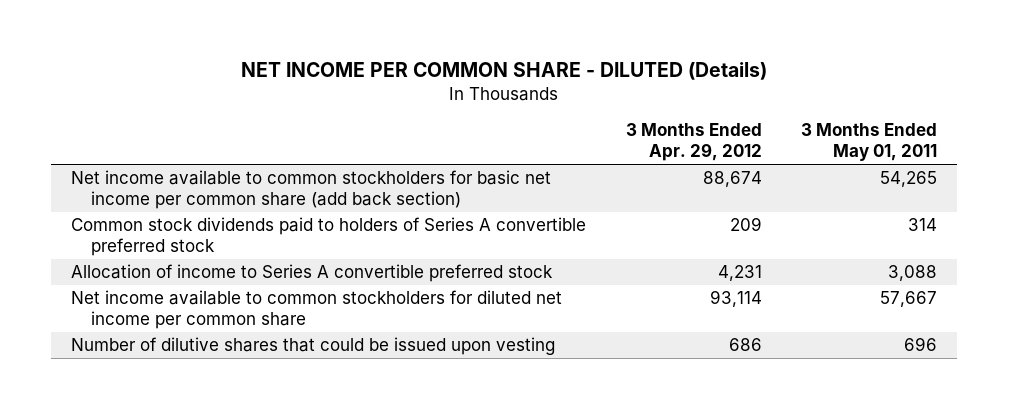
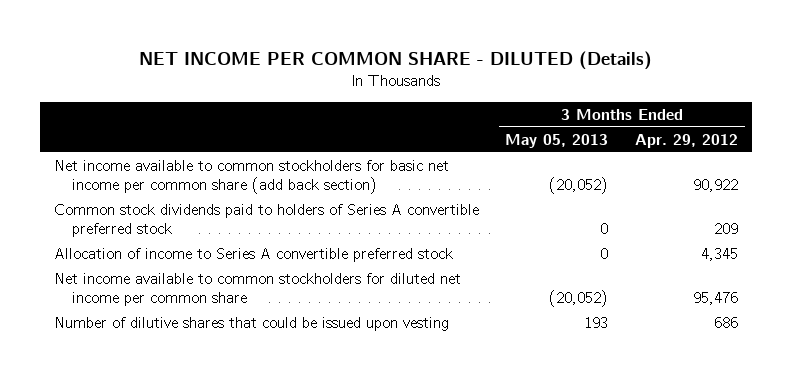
- | 3 Months Ended Apr. 29, 2012 | 3 Months Ended May 01, 2011
+ | 3 Months Ended May 05, 2013 | 3 Months Ended Apr. 29, 2012
- Net income available to common stockholders for basic net income per common share (add back section) | 88,674 | 54,265
+ Net income available to common stockholders for basic net income per common share (add back section) | (20,052) | 90,922
- Allocation of income to Series A convertible preferred stock | 4,231 | 3,088
- Net income available to common stockholders for diluted net income per common share | 93,114 | 57,667
+ Allocation of income to Series A convertible preferred stock | 0 | 4,345
+ Net income available to common stockholders for diluted net income per common share | (20,052) | 95,476

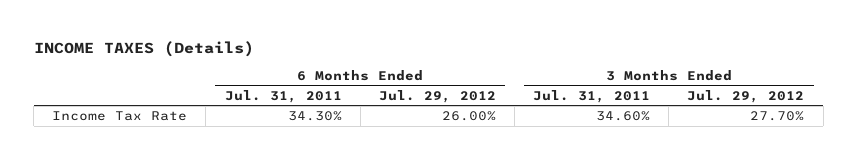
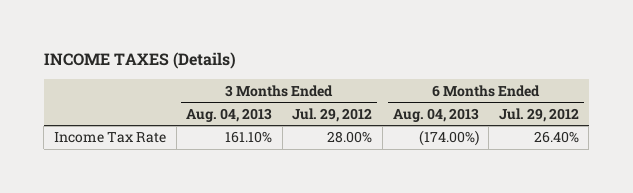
- | 6 Months Ended Jul. 31, 2011 | 6 Months Ended Jul. 29, 2012 | 3 Months Ended Jul. 31, 2011 | 3 Months Ended Jul. 29, 2012
+ | 3 Months Ended Aug. 04, 2013 | 3 Months Ended Jul. 29, 2012 | 6 Months Ended Aug. 04, 2013 | 6 Months Ended Jul. 29, 2012
- Income Tax Rate | 34.30% | 26.00% | 34.60% | 27.70%
+ Income Tax Rate | 161.10% | 28.00% | (174.00%) | 26.40%

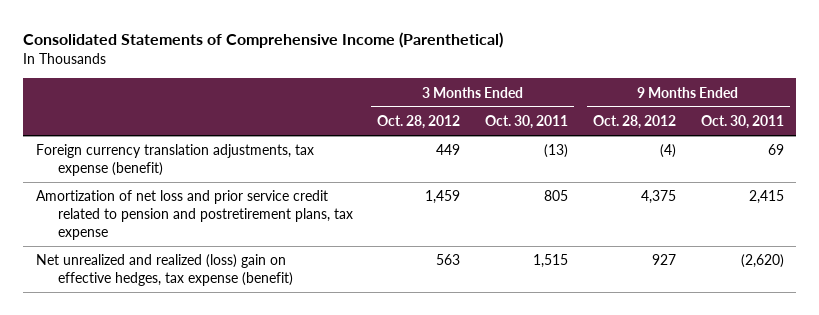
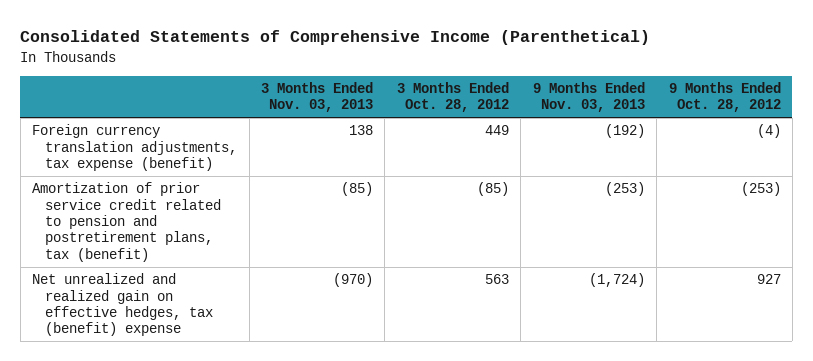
- | 3 Months Ended Oct. 28, 2012 | 3 Months Ended Oct. 30, 2011 | 9 Months Ended Oct. 28, 2012 | 9 Months Ended Oct. 30, 2011
+ | 3 Months Ended Nov. 03, 2013 | 3 Months Ended Oct. 28, 2012 | 9 Months Ended Nov. 03, 2013 | 9 Months Ended Oct. 28, 2012
- Amortization of net loss and prior service credit related to pension and postretirement plans, tax expense | 1,459 | 805 | 4,375 | 2,415
- Net unrealized and realized (loss) gain on effective hedges, tax expense (benefit) | 563 | 1,515 | 927 | (2,620)
+ Amortization of prior service credit related to pension and postretirement plans, tax (benefit) | (85) | (85) | (253) | (253)
+ Net unrealized and realized gain on effective hedges, tax (benefit) expense | (970) | 563 | (1,724) | 927

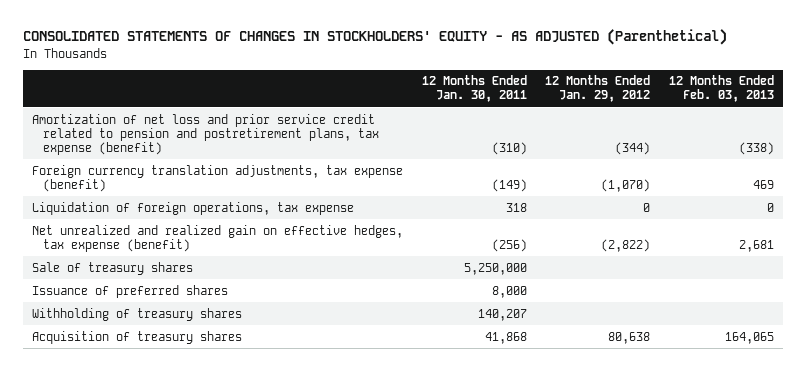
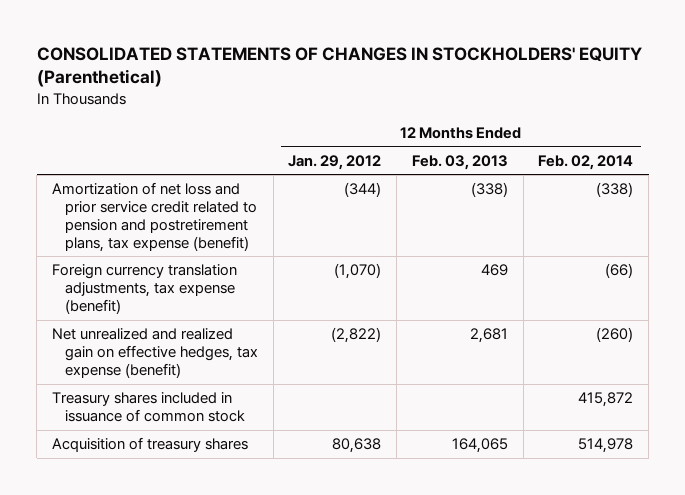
- CONSOLIDATED STATEMENTS OF CHANGES IN STOCKHOLDERS' EQUITY - AS ADJUSTED (Parenthetical)
+ CONSOLIDATED STATEMENTS OF CHANGES IN STOCKHOLDERS' EQUITY (Parenthetical)
- | 12 Months Ended Jan. 30, 2011 | 12 Months Ended Jan. 29, 2012 | 12 Months Ended Feb. 03, 2013
+ | 12 Months Ended Jan. 29, 2012 | 12 Months Ended Feb. 03, 2013 | 12 Months Ended Feb. 02, 2014
- Liquidation of foreign operations, tax expense | 318 | 0 | 0
- Sale of treasury shares | 5,250,000 | |
- Issuance of preferred shares | 8,000 | |
- Withholding of treasury shares | 140,207 | |
+ Treasury shares included in issuance of common stock | | | 415,872

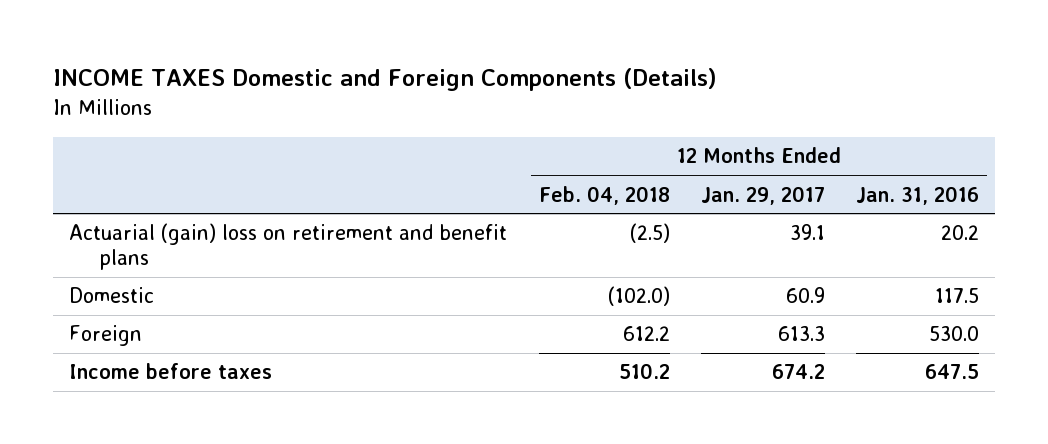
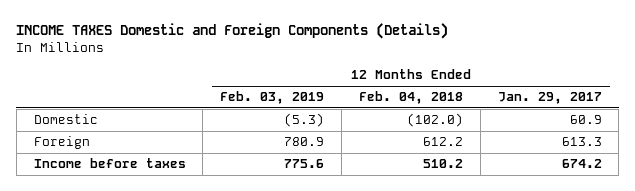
- | 12 Months Ended Feb. 04, 2018 | 12 Months Ended Jan. 29, 2017 | 12 Months Ended Jan. 31, 2016
+ | 12 Months Ended Feb. 03, 2019 | 12 Months Ended Feb. 04, 2018 | 12 Months Ended Jan. 29, 2017
- Actuarial (gain) loss on retirement and benefit plans | (2.5) | 39.1 | 20.2

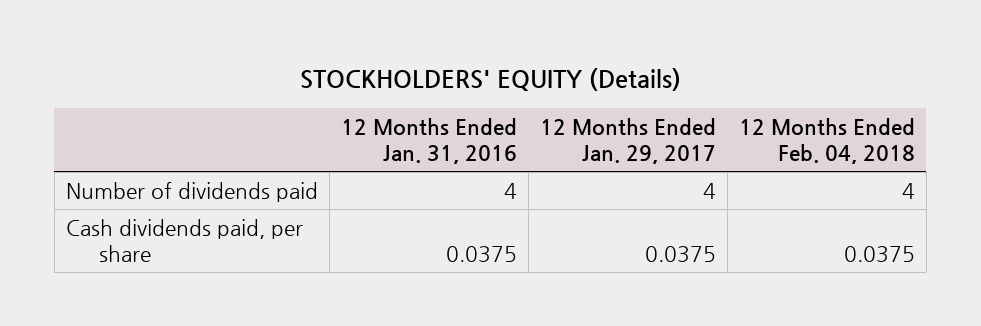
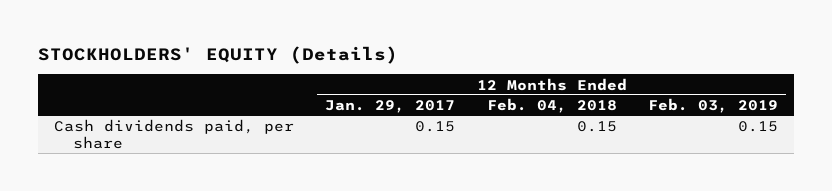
- | 12 Months Ended Jan. 31, 2016 | 12 Months Ended Jan. 29, 2017 | 12 Months Ended Feb. 04, 2018
+ | 12 Months Ended Jan. 29, 2017 | 12 Months Ended Feb. 04, 2018 | 12 Months Ended Feb. 03, 2019
- Number of dividends paid | 4 | 4 | 4
- Cash dividends paid, per share | 0.0375 | 0.0375 | 0.0375
+ Cash dividends paid, per share | 0.15 | 0.15 | 0.15

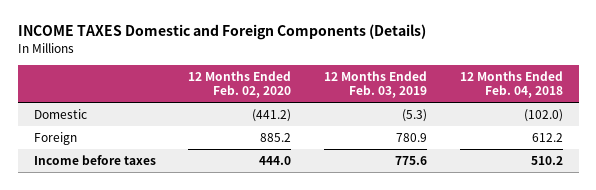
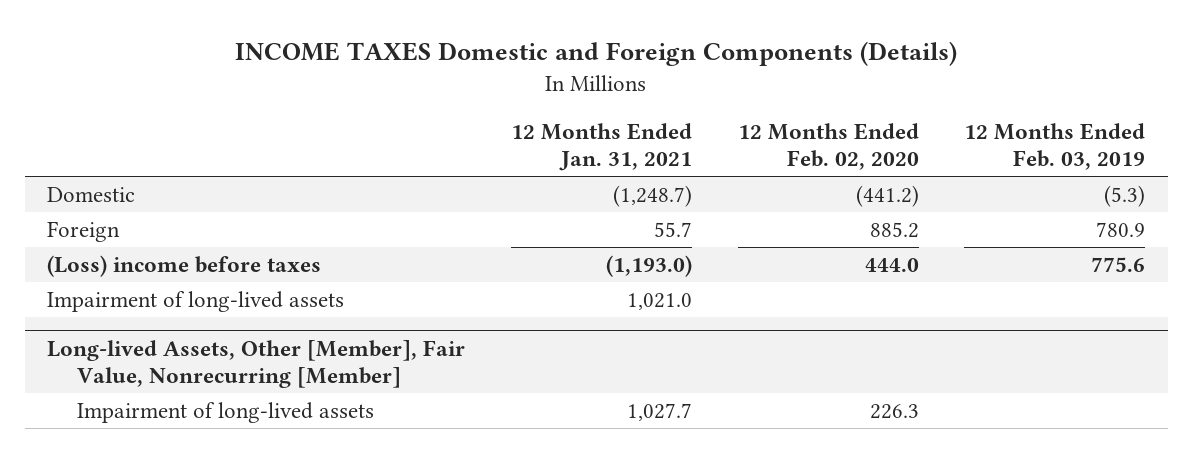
- | 12 Months Ended Feb. 02, 2020 | 12 Months Ended Feb. 03, 2019 | 12 Months Ended Feb. 04, 2018
+ | 12 Months Ended Jan. 31, 2021 | 12 Months Ended Feb. 02, 2020 | 12 Months Ended Feb. 03, 2019
- Income before taxes | 444.0 | 775.6 | 510.2
+ (Loss) income before taxes | (1,193.0) | 444.0 | 775.6
+ Impairment of long-lived assets | 1,021.0 | |
+ Long-lived Assets, Other [Member], Fair Value, Nonrecurring [Member]
+ Impairment of long-lived assets | 1,027.7 | 226.3 |

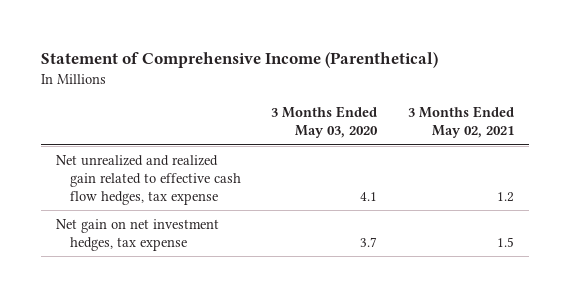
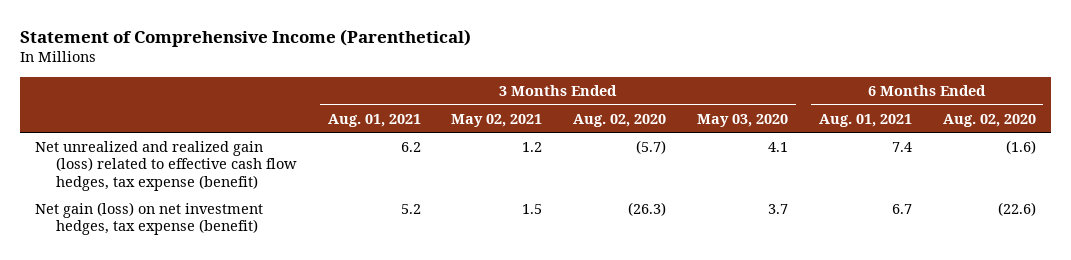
- | 3 Months Ended May 03, 2020 | 3 Months Ended May 02, 2021
+ | 3 Months Ended Aug. 01, 2021 | 3 Months Ended May 02, 2021 | 3 Months Ended Aug. 02, 2020 | 3 Months Ended May 03, 2020 | 6 Months Ended Aug. 01, 2021 | 6 Months Ended Aug. 02, 2020
- Net unrealized and realized gain related to effective cash flow hedges, tax expense | 4.1 | 1.2
- Net gain on net investment hedges, tax expense | 3.7 | 1.5
+ Net unrealized and realized gain (loss) related to effective cash flow hedges, tax expense (benefit) | 6.2 | 1.2 | (5.7) | 4.1 | 7.4 | (1.6)
+ Net gain (loss) on net investment hedges, tax expense (benefit) | 5.2 | 1.5 | (26.3) | 3.7 | 6.7 | (22.6)

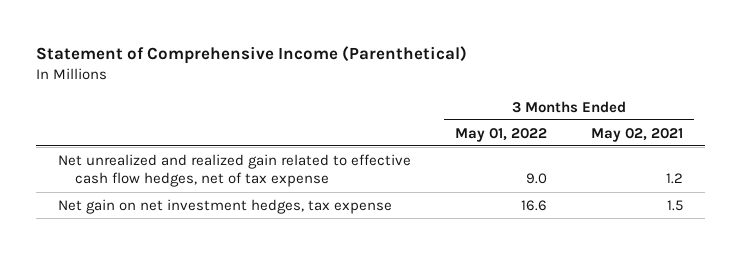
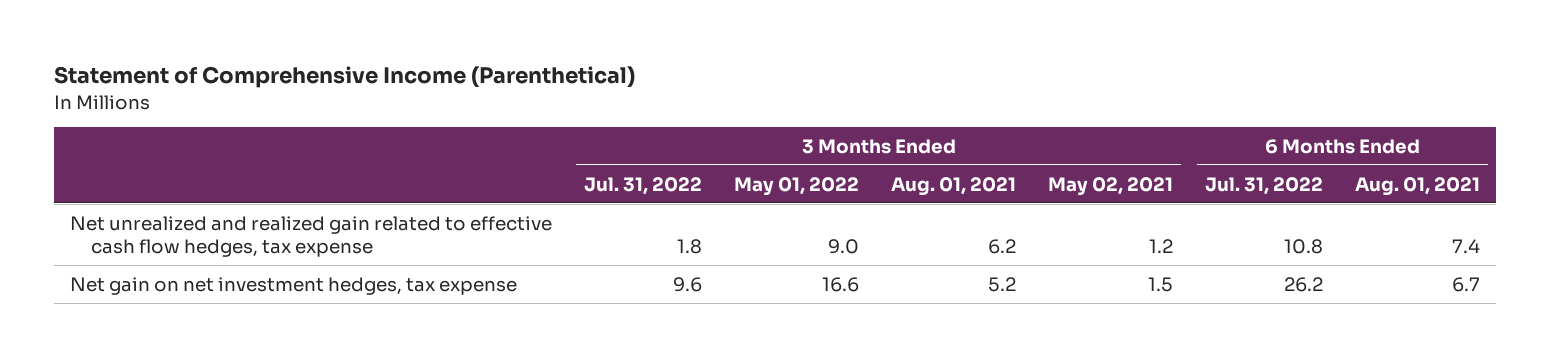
- | 3 Months Ended May 01, 2022 | 3 Months Ended May 02, 2021
+ | 3 Months Ended Jul. 31, 2022 | 3 Months Ended May 01, 2022 | 3 Months Ended Aug. 01, 2021 | 3 Months Ended May 02, 2021 | 6 Months Ended Jul. 31, 2022 | 6 Months Ended Aug. 01, 2021
- Net unrealized and realized gain related to effective cash flow hedges, net of tax expense | 9.0 | 1.2
+ Net unrealized and realized gain related to effective cash flow hedges, tax expense | 1.8 | 9.0 | 6.2 | 1.2 | 10.8 | 7.4

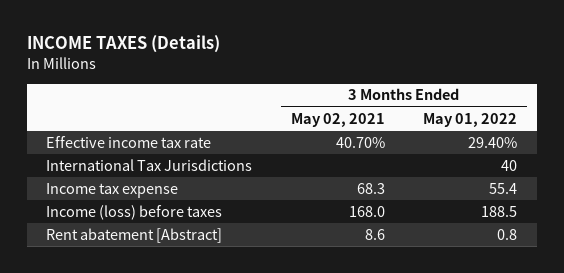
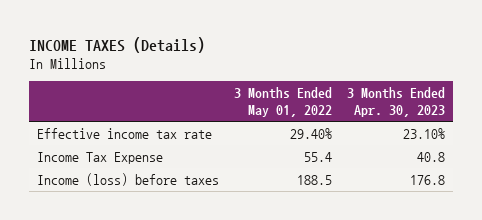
- | 3 Months Ended May 02, 2021 | 3 Months Ended May 01, 2022
+ | 3 Months Ended May 01, 2022 | 3 Months Ended Apr. 30, 2023
- International Tax Jurisdictions | | 40
- Income tax expense | 68.3 | 55.4
+ Income Tax Expense | 55.4 | 40.8
- Rent abatement [Abstract] | 8.6 | 0.8

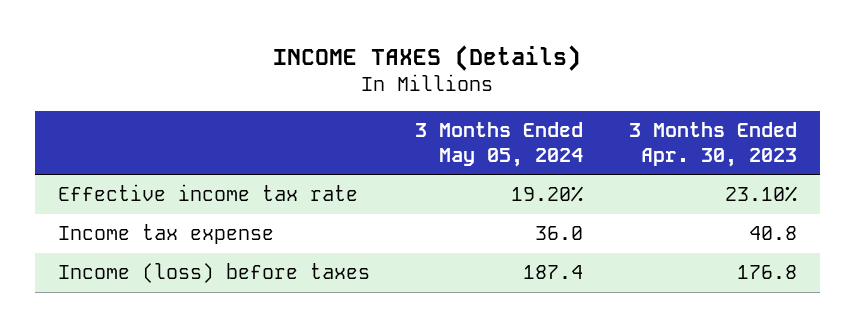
- | 3 Months Ended May 01, 2022 | 3 Months Ended Apr. 30, 2023
+ | 3 Months Ended May 05, 2024 | 3 Months Ended Apr. 30, 2023
- Income Tax Expense | 55.4 | 40.8
+ Income tax expense | 36.0 | 40.8

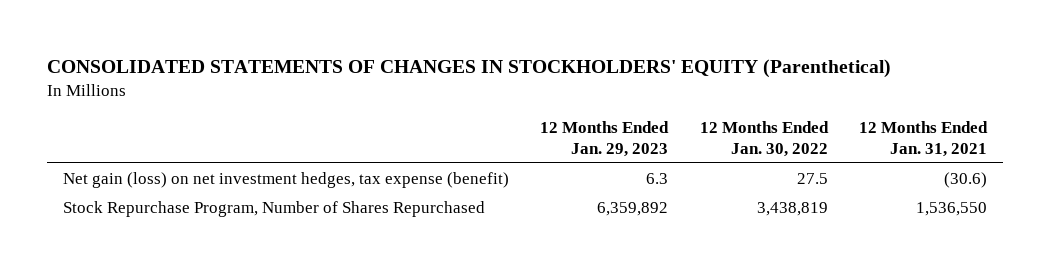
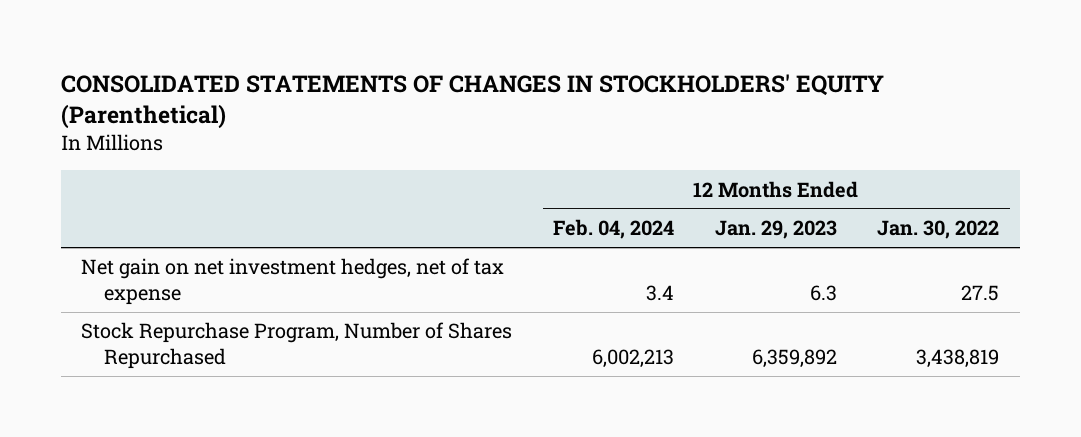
- | 12 Months Ended Jan. 29, 2023 | 12 Months Ended Jan. 30, 2022 | 12 Months Ended Jan. 31, 2021
+ | 12 Months Ended Feb. 04, 2024 | 12 Months Ended Jan. 29, 2023 | 12 Months Ended Jan. 30, 2022
- Net gain (loss) on net investment hedges, tax expense (benefit) | 6.3 | 27.5 | (30.6)
+ Net gain on net investment hedges, net of tax expense | 3.4 | 6.3 | 27.5

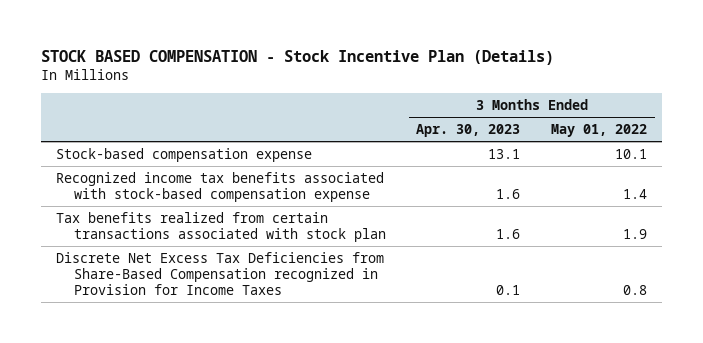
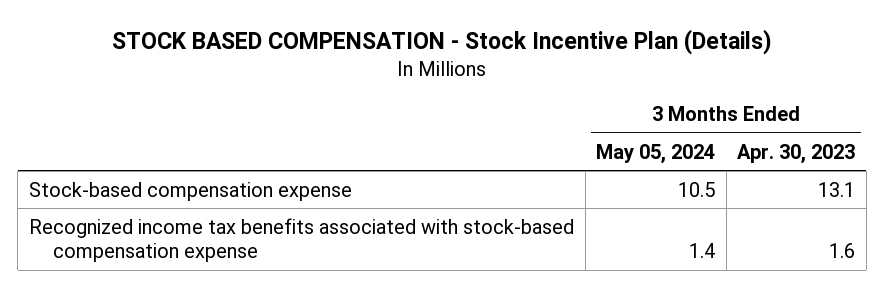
- | 3 Months Ended Apr. 30, 2023 | 3 Months Ended May 01, 2022
+ | 3 Months Ended May 05, 2024 | 3 Months Ended Apr. 30, 2023
- Tax benefits realized from certain transactions associated with stock plan | 1.6 | 1.9
- Discrete Net Excess Tax Deficiencies from Share-Based Compensation recognized in Provision for Income Taxes | 0.1 | 0.8

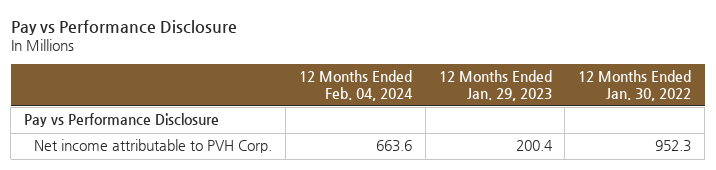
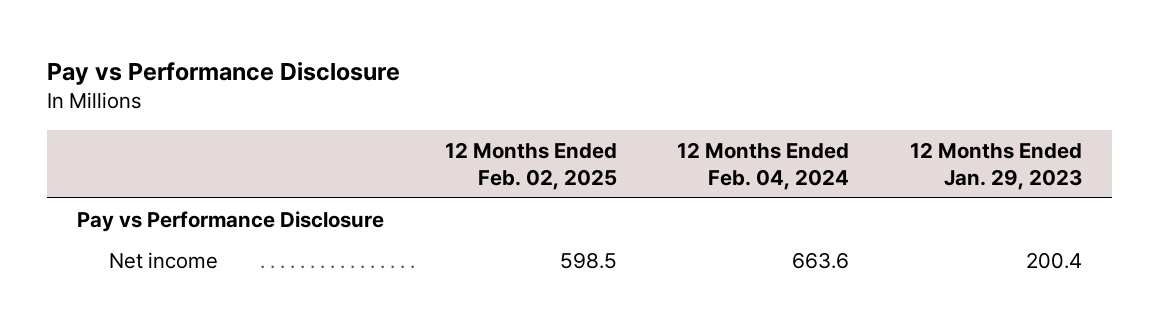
- | 12 Months Ended Feb. 04, 2024 | 12 Months Ended Jan. 29, 2023 | 12 Months Ended Jan. 30, 2022
+ | 12 Months Ended Feb. 02, 2025 | 12 Months Ended Feb. 04, 2024 | 12 Months Ended Jan. 29, 2023
- Net income attributable to PVH Corp. | 663.6 | 200.4 | 952.3
+ Net income | 598.5 | 663.6 | 200.4

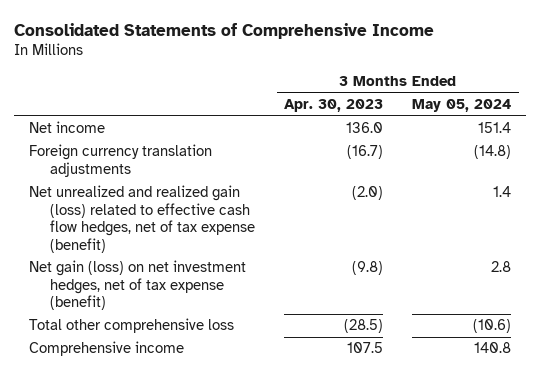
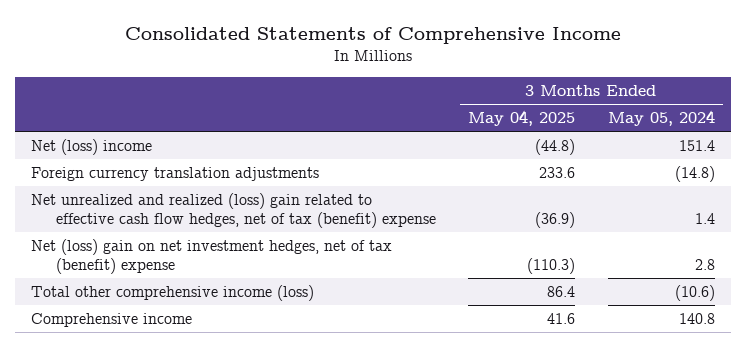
- | 3 Months Ended Apr. 30, 2023 | 3 Months Ended May 05, 2024
+ | 3 Months Ended May 04, 2025 | 3 Months Ended May 05, 2024
- Net income | 136.0 | 151.4
+ Net (loss) income | (44.8) | 151.4
- Net unrealized and realized gain (loss) related to effective cash flow hedges, net of tax expense (benefit) | (2.0) | 1.4
- Net gain (loss) on net investment hedges, net of tax expense (benefit) | (9.8) | 2.8
- Total other comprehensive loss | (28.5) | (10.6)
+ Net unrealized and realized (loss) gain related to effective cash flow hedges, net of tax (benefit) expense | (36.9) | 1.4
+ Net (loss) gain on net investment hedges, net of tax (benefit) expense | (110.3) | 2.8
+ Total other comprehensive income (loss) | 86.4 | (10.6)

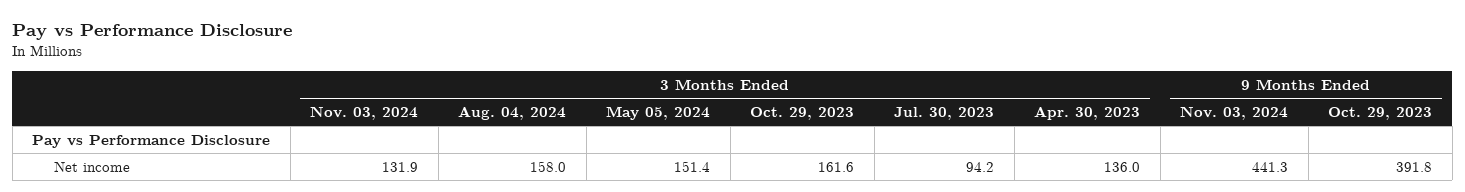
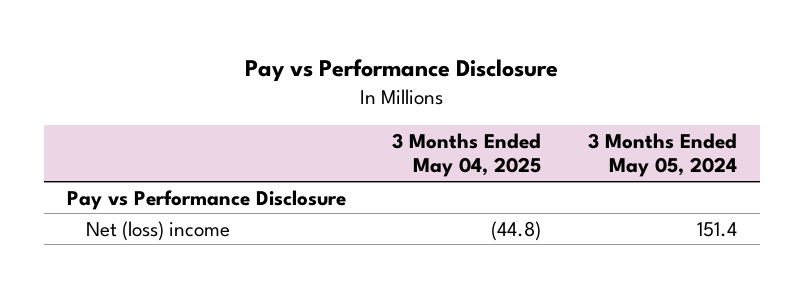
- | 3 Months Ended Nov. 03, 2024 | 3 Months Ended Aug. 04, 2024 | 3 Months Ended May 05, 2024 | 3 Months Ended Oct. 29, 2023 | 3 Months Ended Jul. 30, 2023 | 3 Months Ended Apr. 30, 2023 | 9 Months Ended Nov. 03, 2024 | 9 Months Ended Oct. 29, 2023
+ | 3 Months Ended May 04, 2025 | 3 Months Ended May 05, 2024
- Net income | 131.9 | 158.0 | 151.4 | 161.6 | 94.2 | 136.0 | 441.3 | 391.8
+ Net (loss) income | (44.8) | 151.4

